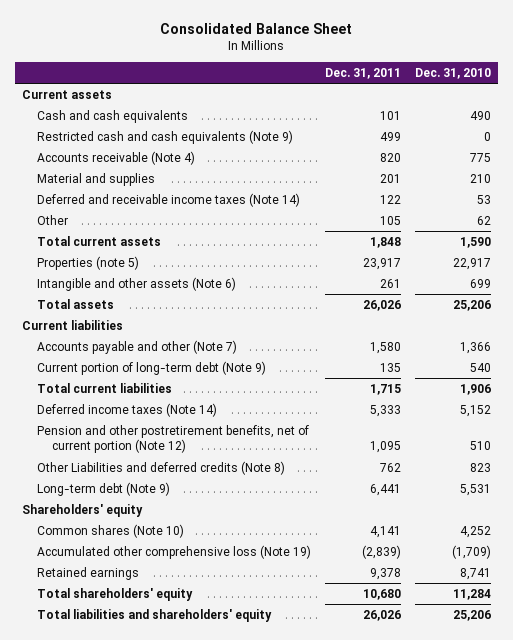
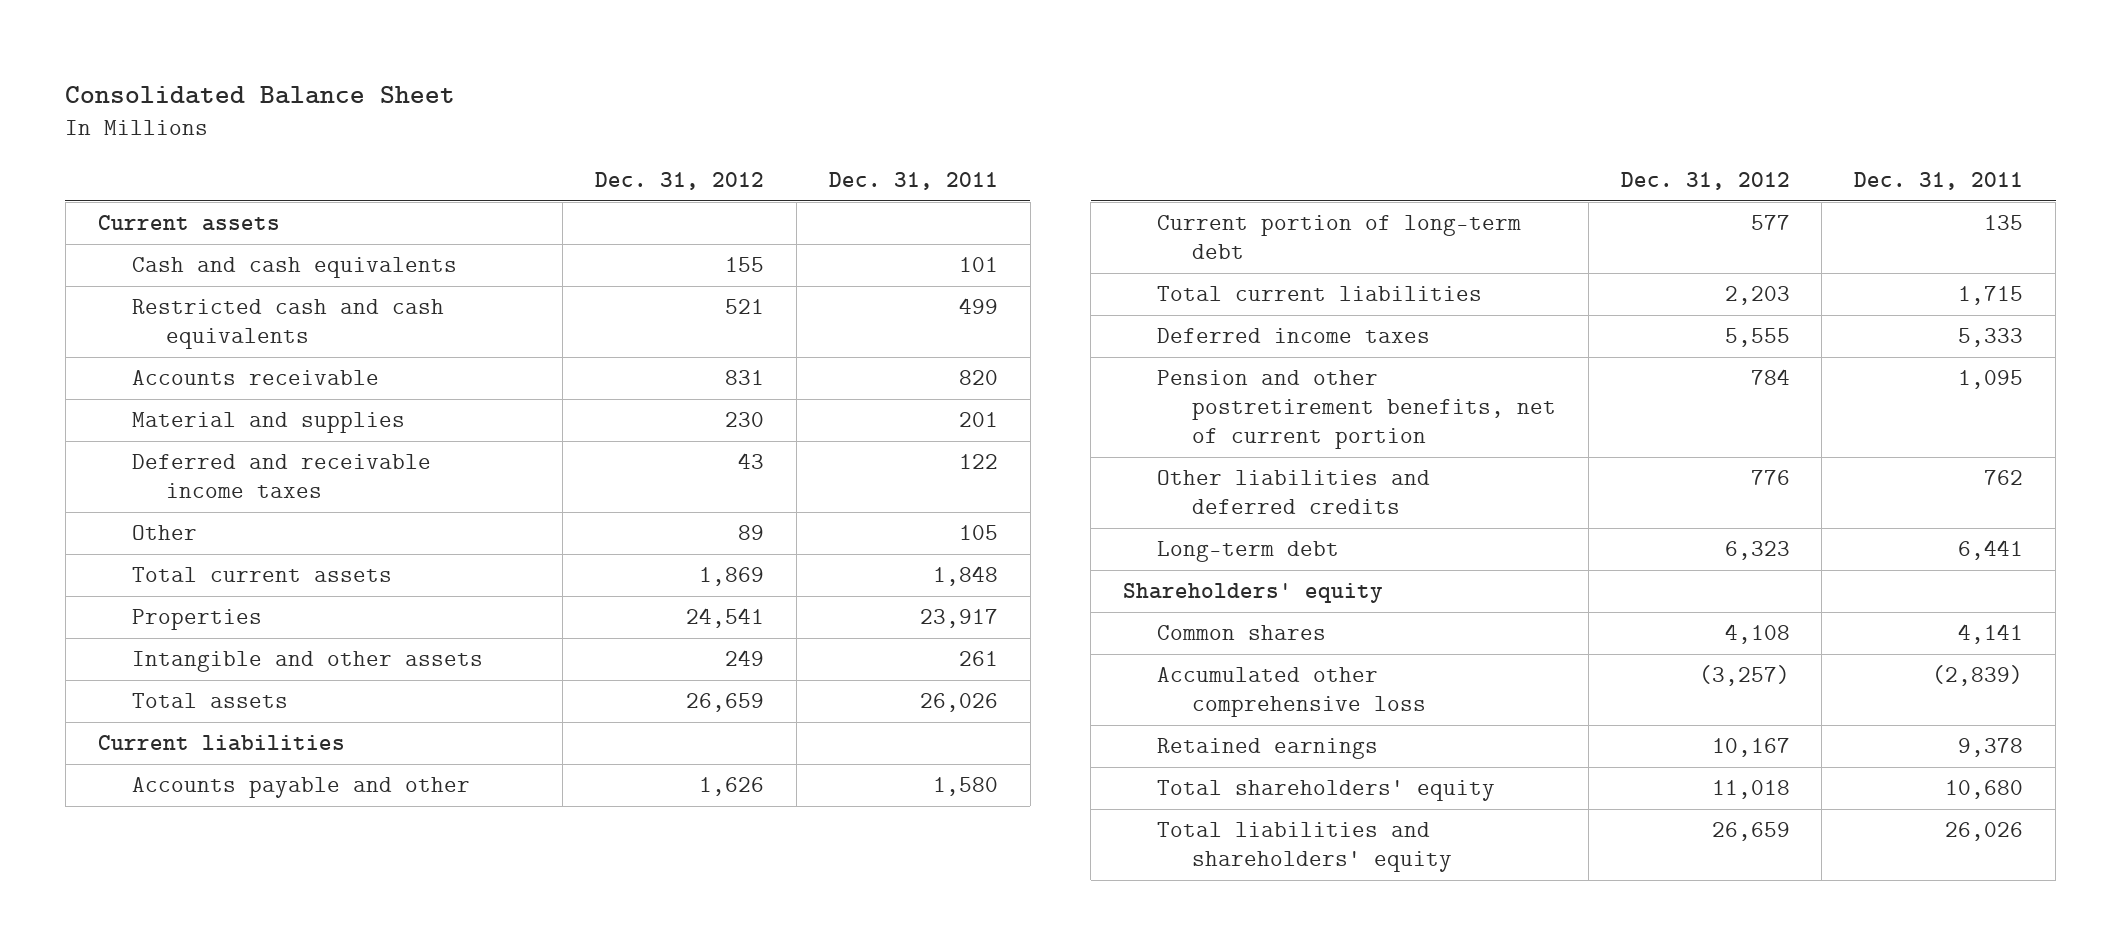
- | Dec. 31, 2011 | Dec. 31, 2010
+ | Dec. 31, 2012 | Dec. 31, 2011
- Restricted cash and cash equivalents (Note 9) | 499 | 0
- Accounts receivable (Note 4) | 820 | 775
+ Restricted cash and cash equivalents | 521 | 499
+ Accounts receivable | 831 | 820
- Deferred and receivable income taxes (Note 14) | 122 | 53
+ Deferred and receivable income taxes | 43 | 122
- Properties (note 5) | 23,917 | 22,917
- Intangible and other assets (Note 6) | 261 | 699
+ Properties | 24,541 | 23,917
+ Intangible and other assets | 249 | 261
- Accounts payable and other (Note 7) | 1,580 | 1,366
- Current portion of long-term debt (Note 9) | 135 | 540
+ Accounts payable and other | 1,626 | 1,580
+ Current portion of long-term debt | 577 | 135
- Deferred income taxes (Note 14) | 5,333 | 5,152
- Pension and other postretirement benefits, net of current portion (Note 12) | 1,095 | 510
- Other Liabilities and deferred credits (Note 8) | 762 | 823
- Long-term debt (Note 9) | 6,441 | 5,531
+ Deferred income taxes | 5,555 | 5,333
+ Pension and other postretirement benefits, net of current portion | 784 | 1,095
+ Other liabilities and deferred credits | 776 | 762
+ Long-term debt | 6,323 | 6,441
- Common shares (Note 10) | 4,141 | 4,252
- Accumulated other comprehensive loss (Note 19) | (2,839) | (1,709)
+ Common shares | 4,108 | 4,141
+ Accumulated other comprehensive loss | (3,257) | (2,839)

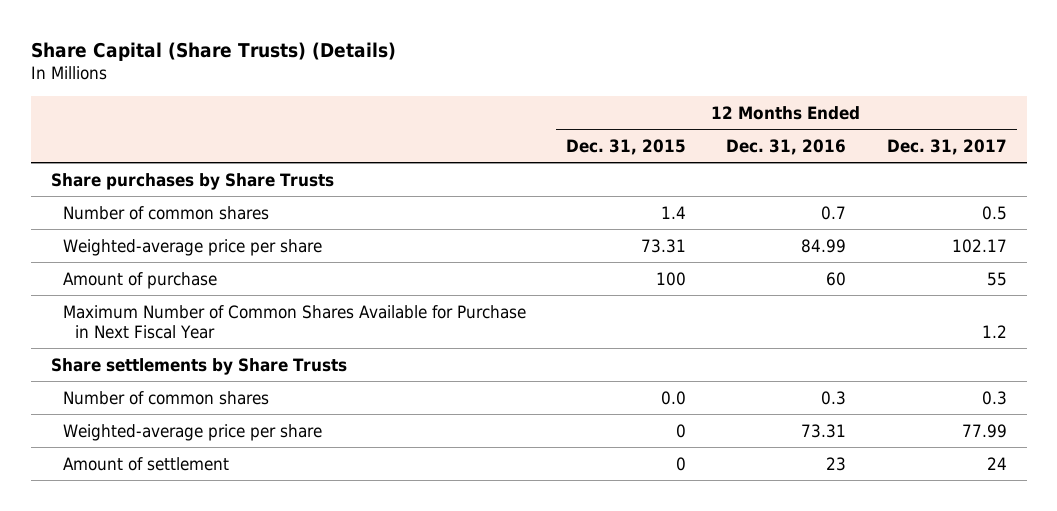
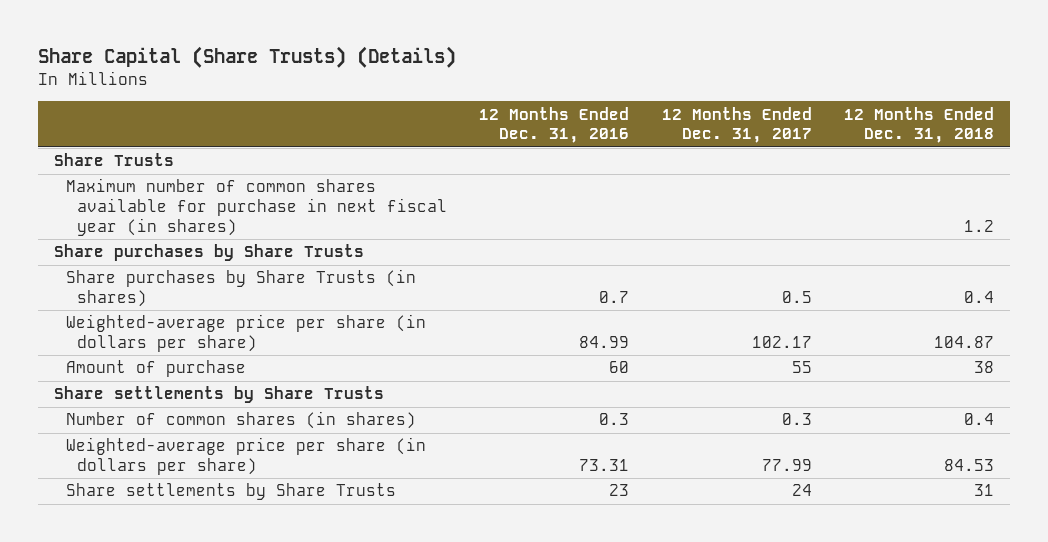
- | 12 Months Ended Dec. 31, 2015 | 12 Months Ended Dec. 31, 2016 | 12 Months Ended Dec. 31, 2017
+ | 12 Months Ended Dec. 31, 2016 | 12 Months Ended Dec. 31, 2017 | 12 Months Ended Dec. 31, 2018
+ Share Trusts
+ Maximum number of common shares available for purchase in next fiscal year (in shares) | | | 1.2
- Number of common shares | 1.4 | 0.7 | 0.5
- Weighted-average price per share | 73.31 | 84.99 | 102.17
+ Share purchases by Share Trusts (in shares) | 0.7 | 0.5 | 0.4
+ Weighted-average price per share (in dollars per share) | 84.99 | 102.17 | 104.87
- Maximum Number of Common Shares Available for Purchase in Next Fiscal Year | | | 1.2
- Number of common shares | 0.0 | 0.3 | 0.3
- Weighted-average price per share | 0 | 73.31 | 77.99
- Amount of settlement | 0 | 23 | 24
+ Number of common shares (in shares) | 0.3 | 0.3 | 0.4
+ Weighted-average price per share (in dollars per share) | 73.31 | 77.99 | 84.53
+ Share settlements by Share Trusts | 23 | 24 | 31

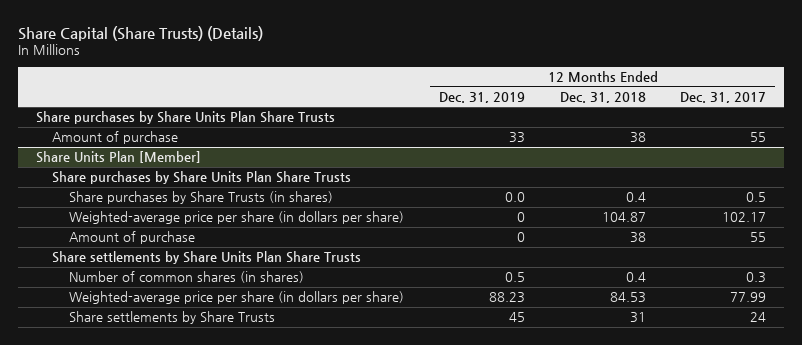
- | 12 Months Ended Dec. 31, 2016 | 12 Months Ended Dec. 31, 2017 | 12 Months Ended Dec. 31, 2018
+ | 12 Months Ended Dec. 31, 2019 | 12 Months Ended Dec. 31, 2018 | 12 Months Ended Dec. 31, 2017
- Share Trusts
- Maximum number of common shares available for purchase in next fiscal year (in shares) | | | 1.2
- Share purchases by Share Trusts
+ Share purchases by Share Units Plan Share Trusts
+ Amount of purchase | 33 | 38 | 55
+ Share Units Plan [Member]
+ Share purchases by Share Units Plan Share Trusts
- Share settlements by Share Trusts
+ Share settlements by Share Units Plan Share Trusts

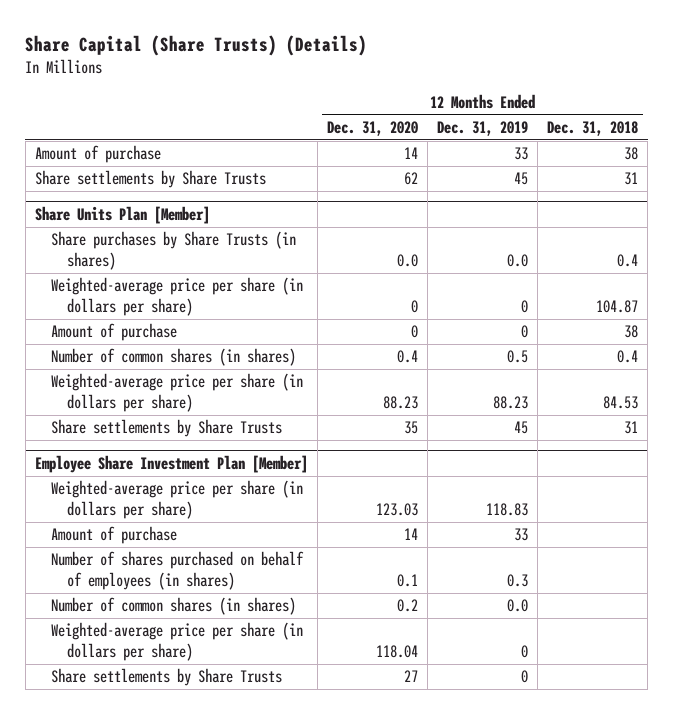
- | 12 Months Ended Dec. 31, 2019 | 12 Months Ended Dec. 31, 2018 | 12 Months Ended Dec. 31, 2017
+ | 12 Months Ended Dec. 31, 2020 | 12 Months Ended Dec. 31, 2019 | 12 Months Ended Dec. 31, 2018
- Share purchases by Share Units Plan Share Trusts
+ Share settlements by Share Trusts | 62 | 45 | 31
@ Share Units Plan [Member]
- Share purchases by Share Units Plan Share Trusts
- Share settlements by Share Units Plan Share Trusts
+ Employee Share Investment Plan [Member]
+ Weighted-average price per share (in dollars per share) | 123.03 | 118.83 |
+ Amount of purchase | 14 | 33 |
+ Number of shares purchased on behalf of employees (in shares) | 0.1 | 0.3 |
+ Number of common shares (in shares) | 0.2 | 0.0 |
+ Weighted-average price per share (in dollars per share) | 118.04 | 0 |
+ Share settlements by Share Trusts | 27 | 0 |

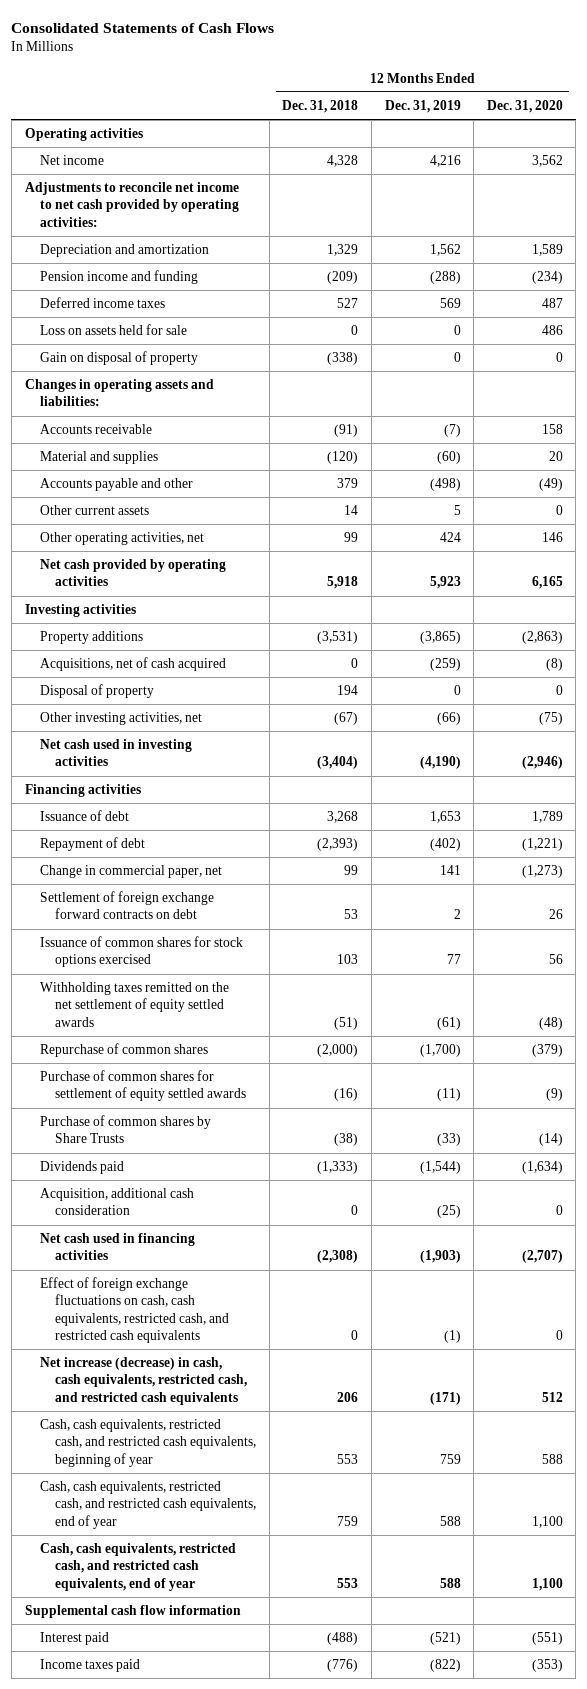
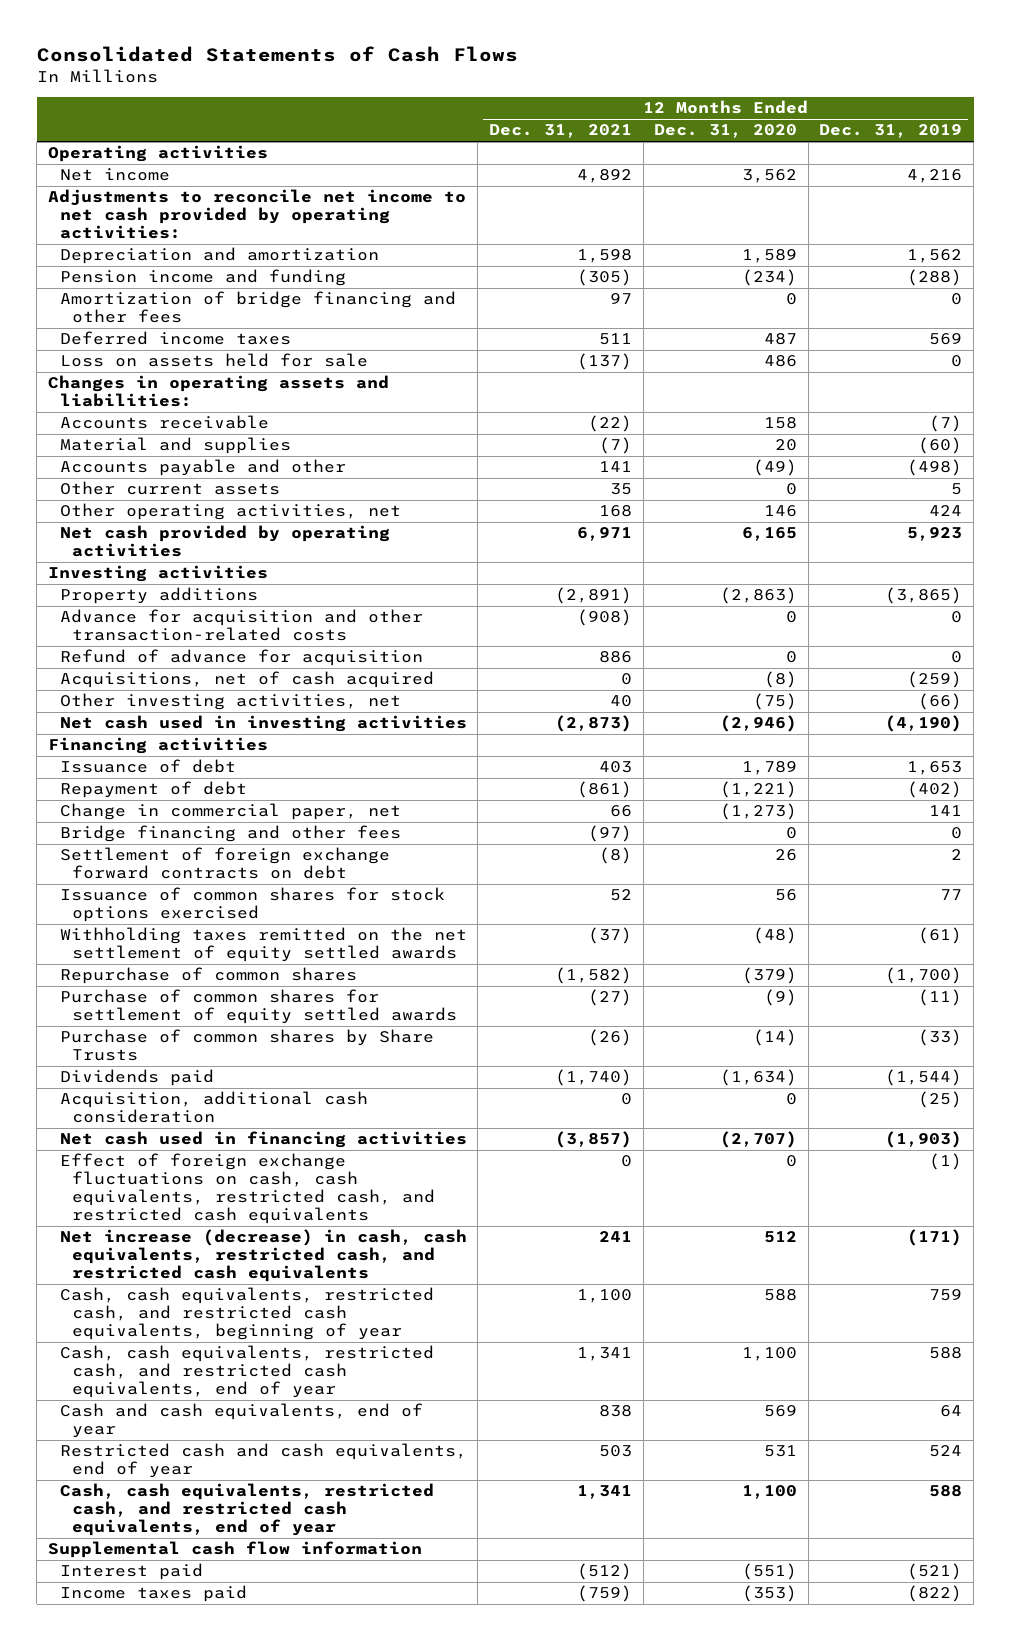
- | 12 Months Ended Dec. 31, 2018 | 12 Months Ended Dec. 31, 2019 | 12 Months Ended Dec. 31, 2020
+ | 12 Months Ended Dec. 31, 2021 | 12 Months Ended Dec. 31, 2020 | 12 Months Ended Dec. 31, 2019
+ Amortization of bridge financing and other fees | 97 | 0 | 0
- Gain on disposal of property | (338) | 0 | 0
+ Advance for acquisition and other transaction-related costs | (908) | 0 | 0
+ Refund of advance for acquisition | 886 | 0 | 0
- Disposal of property | 194 | 0 | 0
+ Bridge financing and other fees | (97) | 0 | 0
+ Cash and cash equivalents, end of year | 838 | 569 | 64
+ Restricted cash and cash equivalents, end of year | 503 | 531 | 524

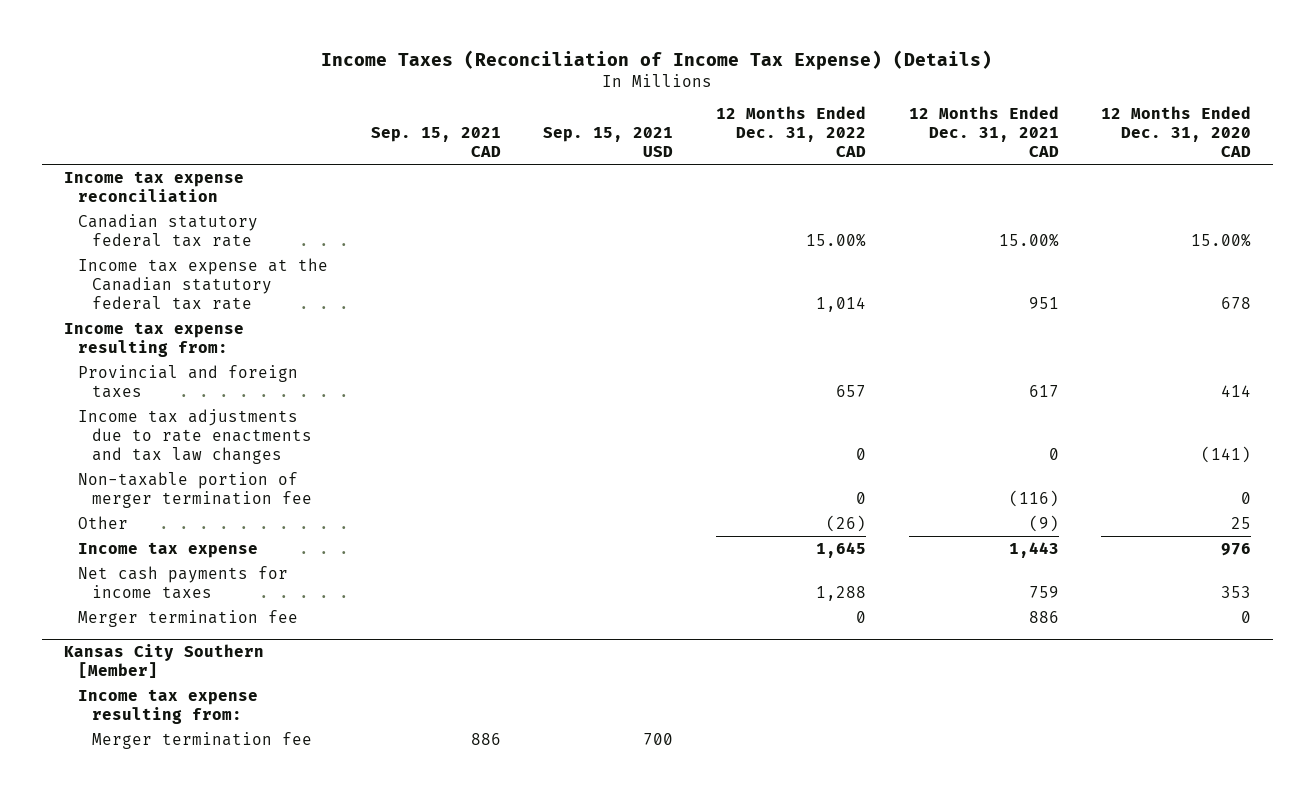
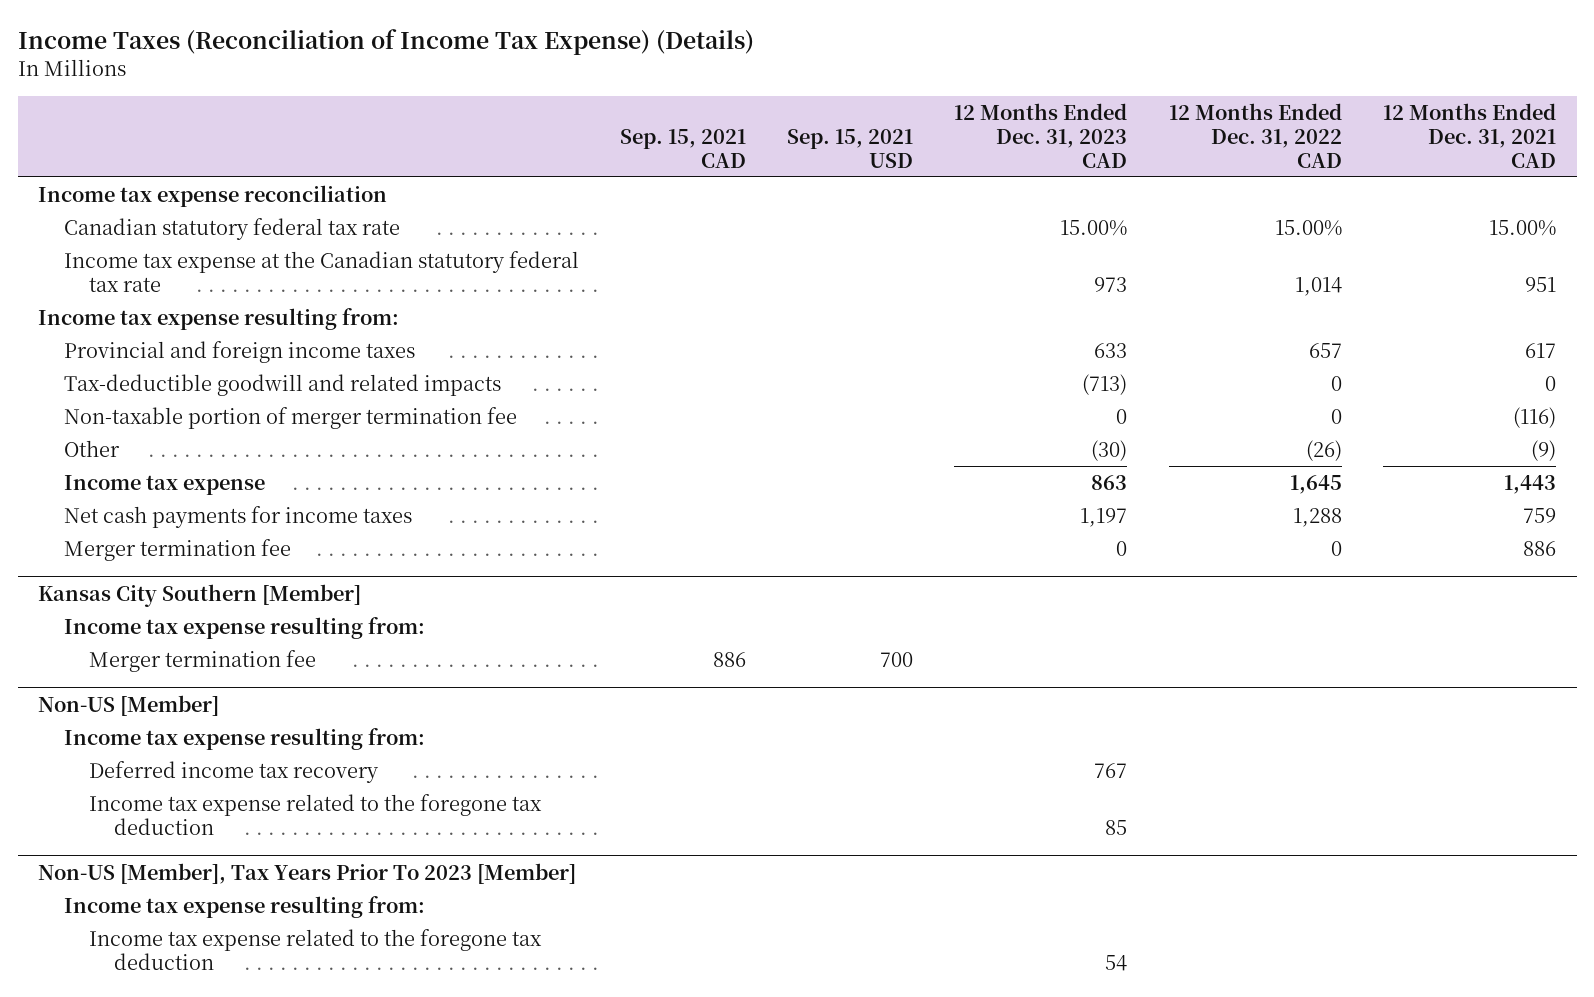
- | Sep. 15, 2021 CAD | Sep. 15, 2021 USD | 12 Months Ended Dec. 31, 2022 CAD | 12 Months Ended Dec. 31, 2021 CAD | 12 Months Ended Dec. 31, 2020 CAD
+ | Sep. 15, 2021 CAD | Sep. 15, 2021 USD | 12 Months Ended Dec. 31, 2023 CAD | 12 Months Ended Dec. 31, 2022 CAD | 12 Months Ended Dec. 31, 2021 CAD
- Provincial and foreign taxes | | | 657 | 617 | 414
- Income tax adjustments due to rate enactments and tax law changes | | | 0 | 0 | (141)
+ Provincial and foreign income taxes | | | 633 | 657 | 617
+ Tax-deductible goodwill and related impacts | | | (713) | 0 | 0
+ Non-US [Member]
+ Income tax expense resulting from:
+ Deferred income tax recovery | | | 767 | |
+ Income tax expense related to the foregone tax deduction | | | 85 | |
+ Non-US [Member], Tax Years Prior To 2023 [Member]
+ Income tax expense resulting from:
+ Income tax expense related to the foregone tax deduction | | | 54 | |

